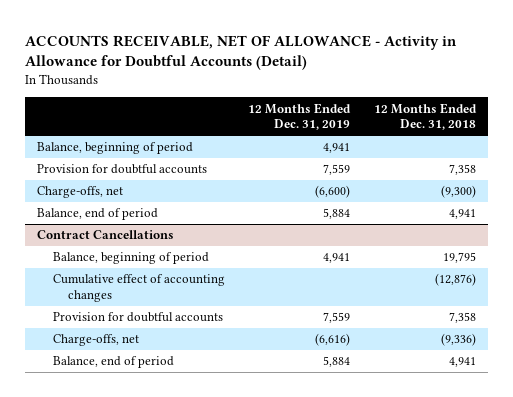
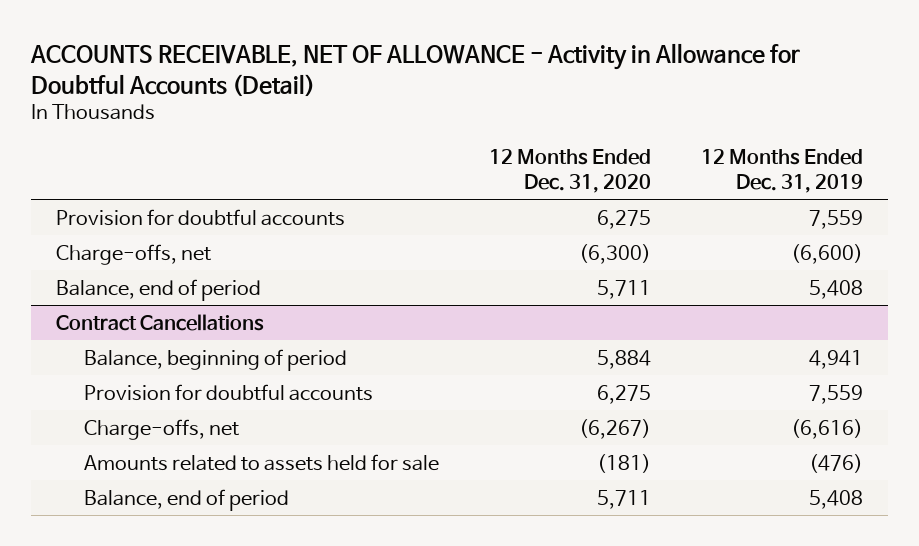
- | 12 Months Ended Dec. 31, 2019 | 12 Months Ended Dec. 31, 2018
+ | 12 Months Ended Dec. 31, 2020 | 12 Months Ended Dec. 31, 2019
- Balance, beginning of period | 4,941 |
- Balance, end of period | 5,884 | 4,941
+ Balance, end of period | 5,711 | 5,408
@ Contract Cancellations
- Cumulative effect of accounting changes | | (12,876)
- Balance, end of period | 5,884 | 4,941
+ Amounts related to assets held for sale | (181) | (476)
+ Balance, end of period | 5,711 | 5,408

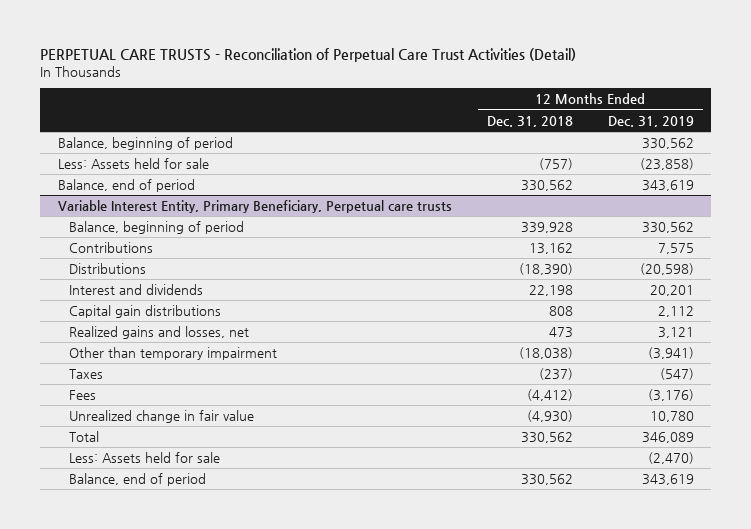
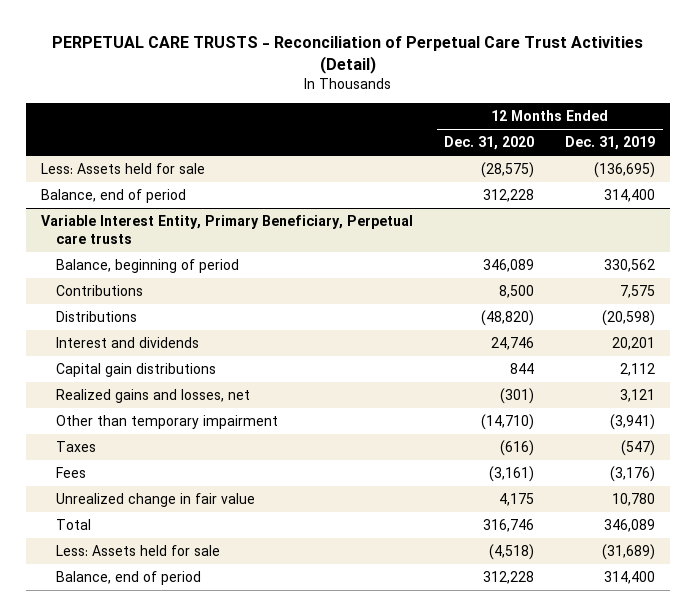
- | 12 Months Ended Dec. 31, 2018 | 12 Months Ended Dec. 31, 2019
+ | 12 Months Ended Dec. 31, 2020 | 12 Months Ended Dec. 31, 2019
- Balance, beginning of period | | 330,562
- Less: Assets held for sale | (757) | (23,858)
- Balance, end of period | 330,562 | 343,619
+ Less: Assets held for sale | (28,575) | (136,695)
+ Balance, end of period | 312,228 | 314,400
@ Variable Interest Entity, Primary Beneficiary, Perpetual care trusts
- Less: Assets held for sale | | (2,470)
- Balance, end of period | 330,562 | 343,619
+ Less: Assets held for sale | (4,518) | (31,689)
+ Balance, end of period | 312,228 | 314,400

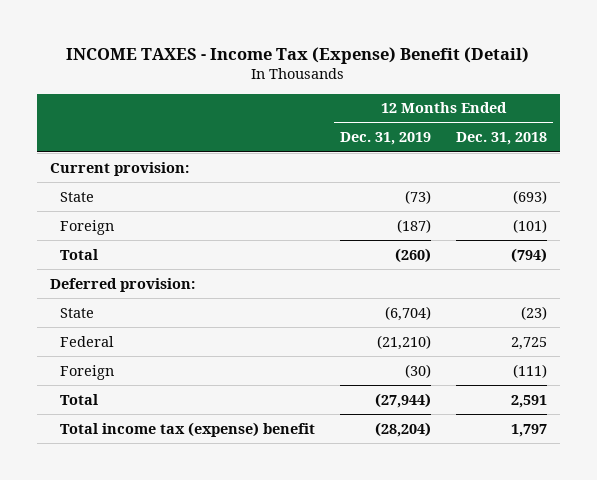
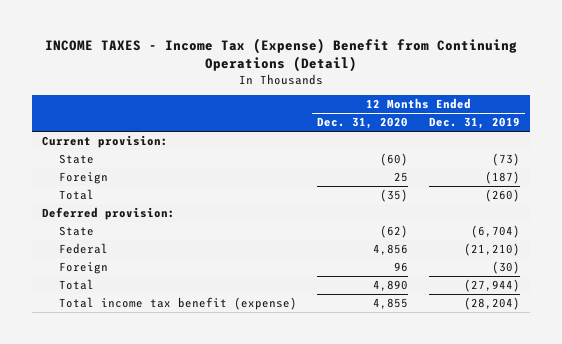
- INCOME TAXES - Income Tax (Expense) Benefit (Detail)
+ INCOME TAXES - Income Tax (Expense) Benefit from Continuing Operations (Detail)
- | 12 Months Ended Dec. 31, 2019 | 12 Months Ended Dec. 31, 2018
+ | 12 Months Ended Dec. 31, 2020 | 12 Months Ended Dec. 31, 2019
- Total income tax (expense) benefit | (28,204) | 1,797
+ Total income tax benefit (expense) | 4,855 | (28,204)

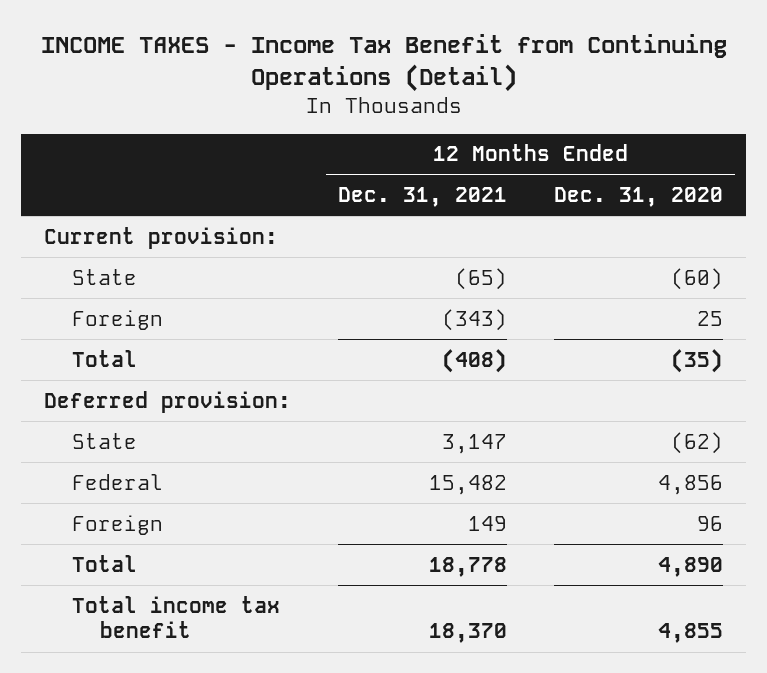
- INCOME TAXES - Income Tax (Expense) Benefit from Continuing Operations (Detail)
+ INCOME TAXES - Income Tax Benefit from Continuing Operations (Detail)
- | 12 Months Ended Dec. 31, 2020 | 12 Months Ended Dec. 31, 2019
+ | 12 Months Ended Dec. 31, 2021 | 12 Months Ended Dec. 31, 2020
- Total income tax benefit (expense) | 4,855 | (28,204)
+ Total income tax benefit | 18,370 | 4,855

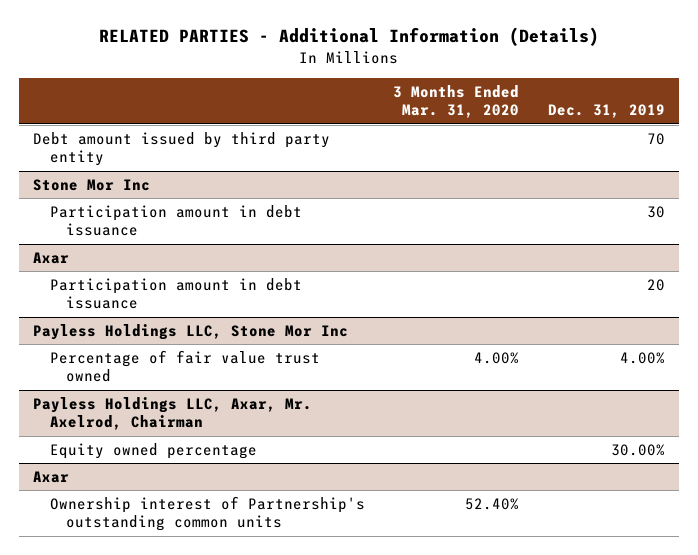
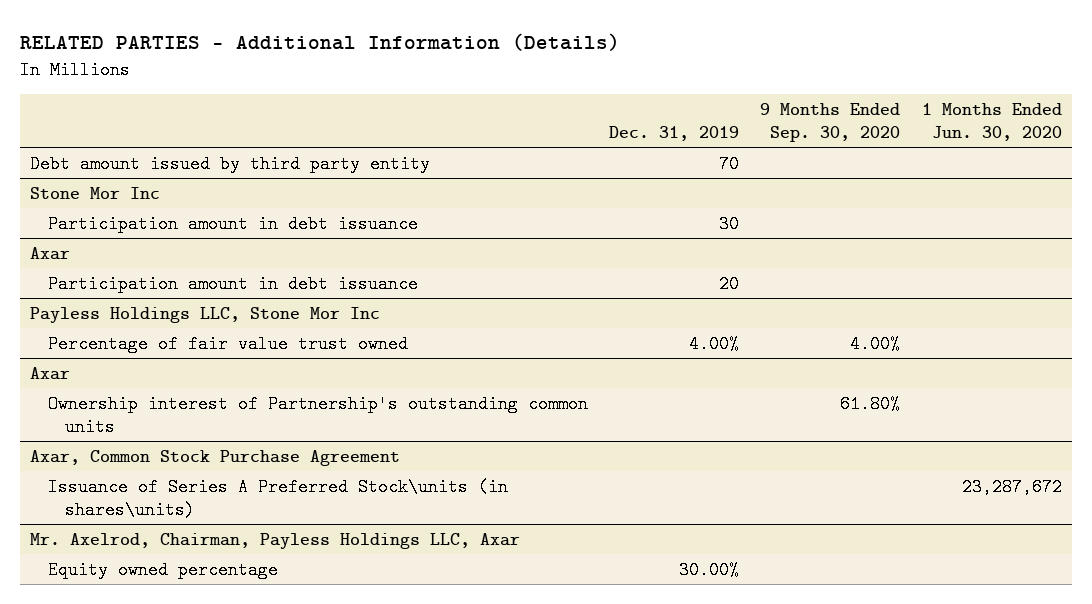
- | 3 Months Ended Mar. 31, 2020 | Dec. 31, 2019
+ | Dec. 31, 2019 | 9 Months Ended Sep. 30, 2020 | 1 Months Ended Jun. 30, 2020
- Payless Holdings LLC, Axar, Mr. Axelrod, Chairman
- Equity owned percentage | | 30.00%
+ Axar, Common Stock Purchase Agreement
+ Issuance of Series A Preferred Stock\units (in shares\units) | | | 23,287,672
+ Mr. Axelrod, Chairman, Payless Holdings LLC, Axar
+ Equity owned percentage | 30.00% | |

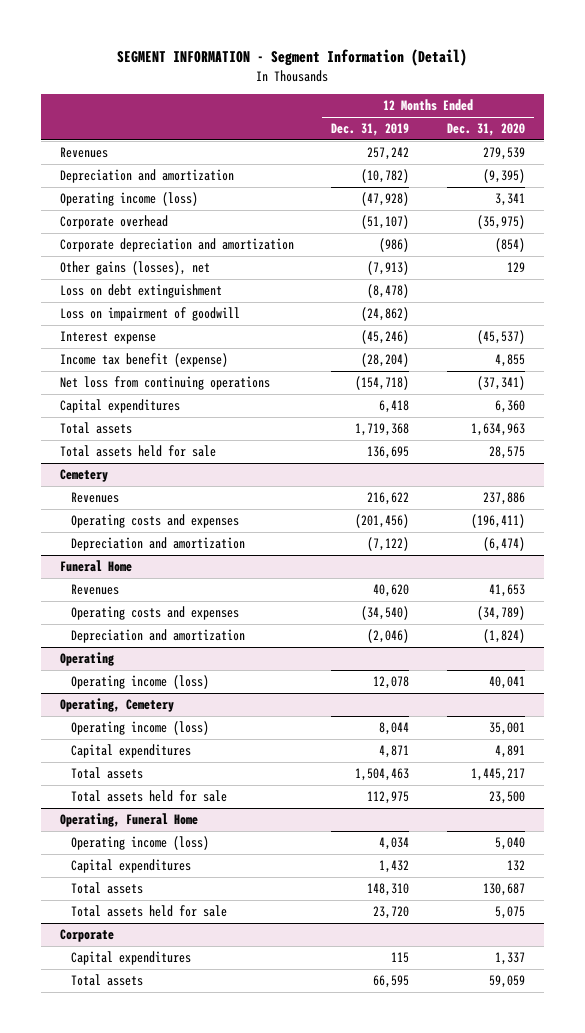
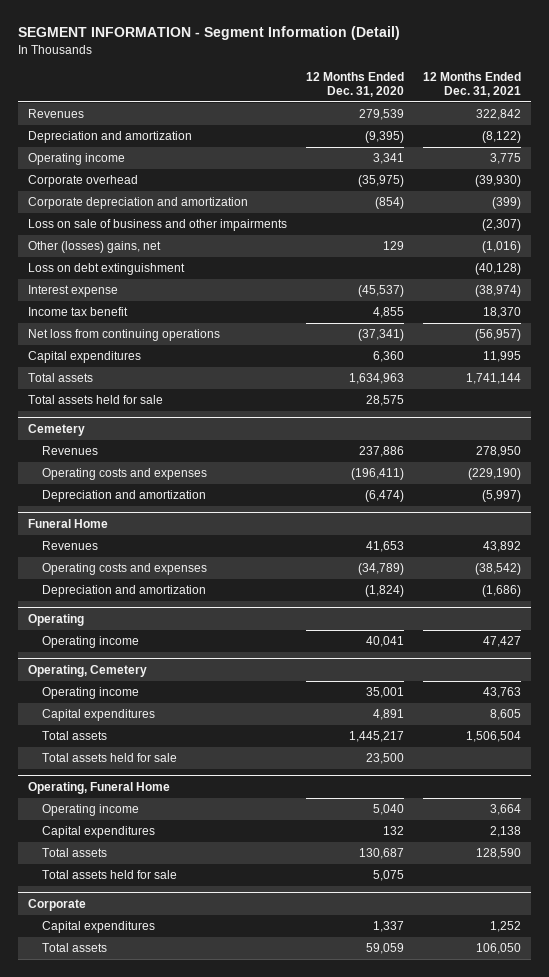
- | 12 Months Ended Dec. 31, 2019 | 12 Months Ended Dec. 31, 2020
+ | 12 Months Ended Dec. 31, 2020 | 12 Months Ended Dec. 31, 2021
- Operating income (loss) | (47,928) | 3,341
+ Operating income | 3,341 | 3,775
- Other gains (losses), net | (7,913) | 129
+ Loss on sale of business and other impairments | | (2,307)
+ Other (losses) gains, net | 129 | (1,016)
- Loss on impairment of goodwill | (24,862) |
- Income tax benefit (expense) | (28,204) | 4,855
+ Income tax benefit | 4,855 | 18,370
@ Operating
- Operating income (loss) | 12,078 | 40,041
+ Operating income | 40,041 | 47,427
@ Operating, Cemetery
- Operating income (loss) | 8,044 | 35,001
+ Operating income | 35,001 | 43,763
@ Operating, Funeral Home
- Operating income (loss) | 4,034 | 5,040
+ Operating income | 5,040 | 3,664

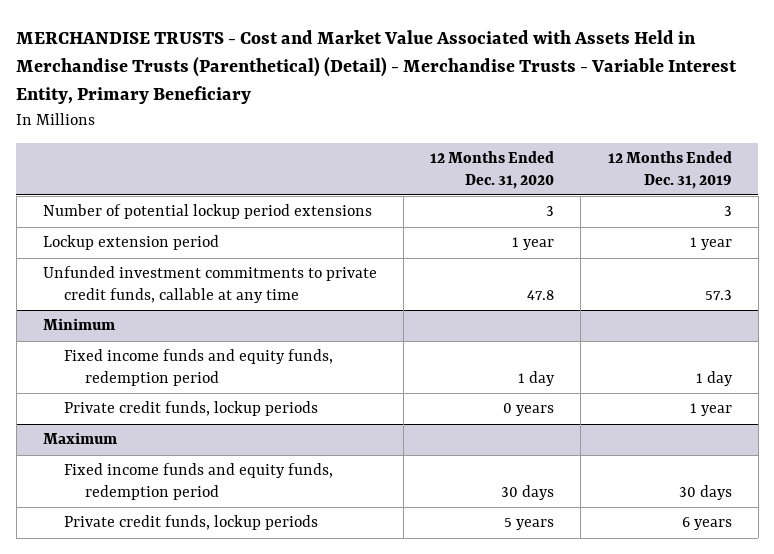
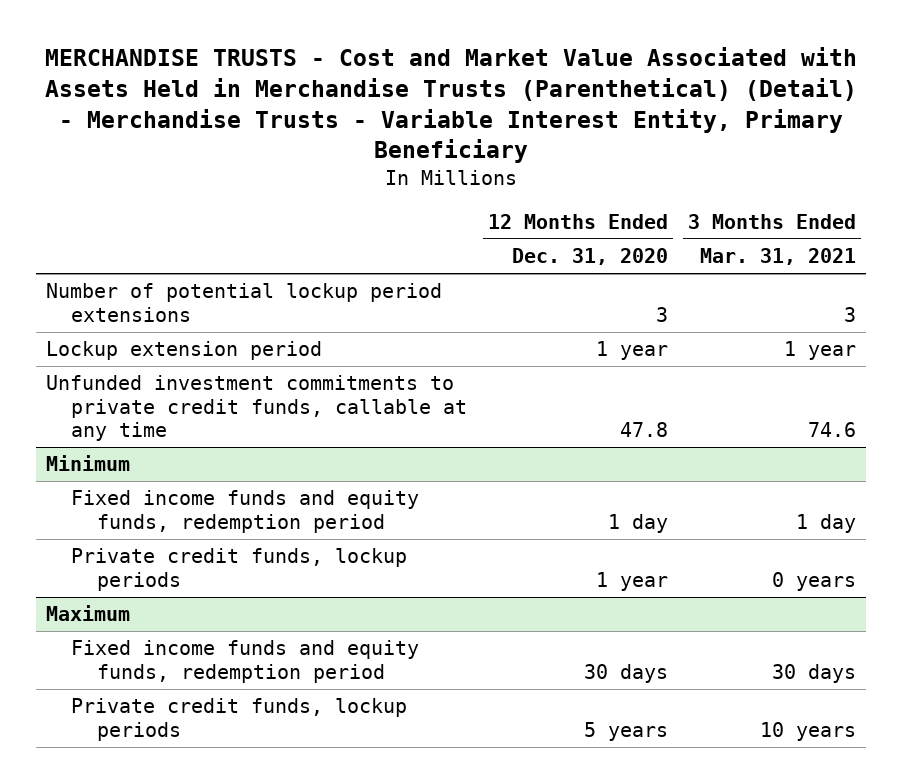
- | 12 Months Ended Dec. 31, 2020 | 12 Months Ended Dec. 31, 2019
+ | 12 Months Ended Dec. 31, 2020 | 3 Months Ended Mar. 31, 2021
@ Minimum
- Private credit funds, lockup periods | 0 years | 1 year
+ Private credit funds, lockup periods | 1 year | 0 years

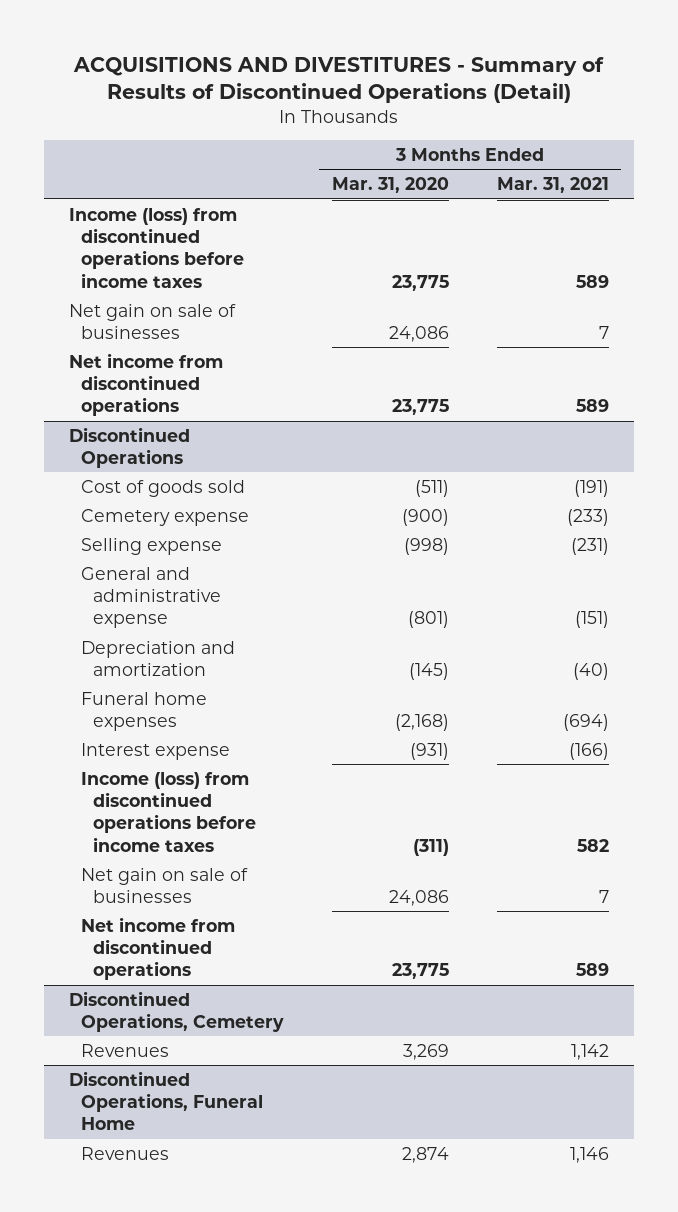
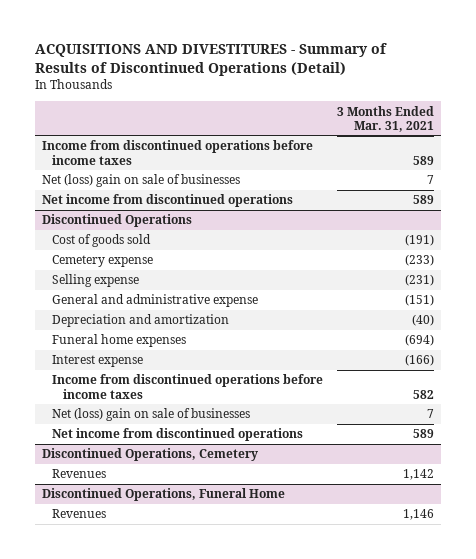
- | 3 Months Ended Mar. 31, 2020 | 3 Months Ended Mar. 31, 2021
+ | 3 Months Ended Mar. 31, 2021
- Income (loss) from discontinued operations before income taxes | 23,775 | 589
- Net gain on sale of businesses | 24,086 | 7
+ Income from discontinued operations before income taxes | 589
+ Net (loss) gain on sale of businesses | 7
@ Discontinued Operations
- Income (loss) from discontinued operations before income taxes | (311) | 582
- Net gain on sale of businesses | 24,086 | 7
+ Income from discontinued operations before income taxes | 582
+ Net (loss) gain on sale of businesses | 7

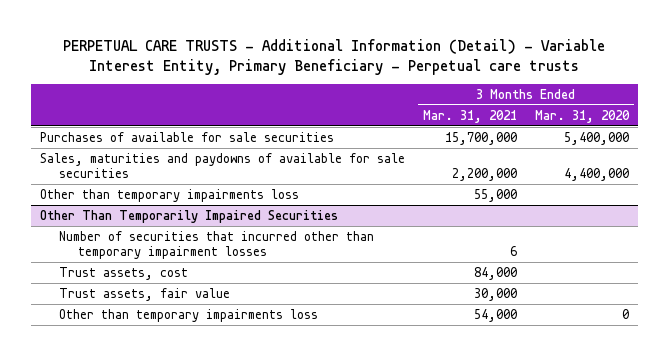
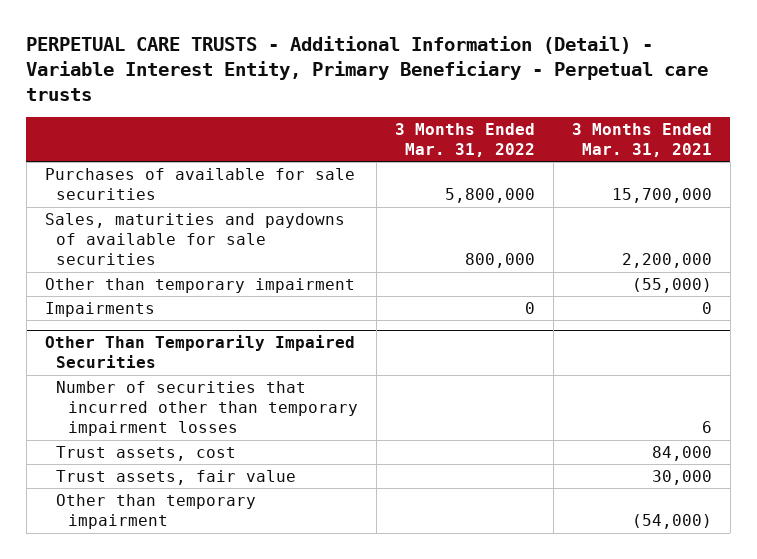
- | 3 Months Ended Mar. 31, 2021 | 3 Months Ended Mar. 31, 2020
+ | 3 Months Ended Mar. 31, 2022 | 3 Months Ended Mar. 31, 2021
- Other than temporary impairments loss | 55,000 |
+ Other than temporary impairment | | (55,000)
+ Impairments | 0 | 0
@ Other Than Temporarily Impaired Securities
- Other than temporary impairments loss | 54,000 | 0
+ Other than temporary impairment | | (54,000)

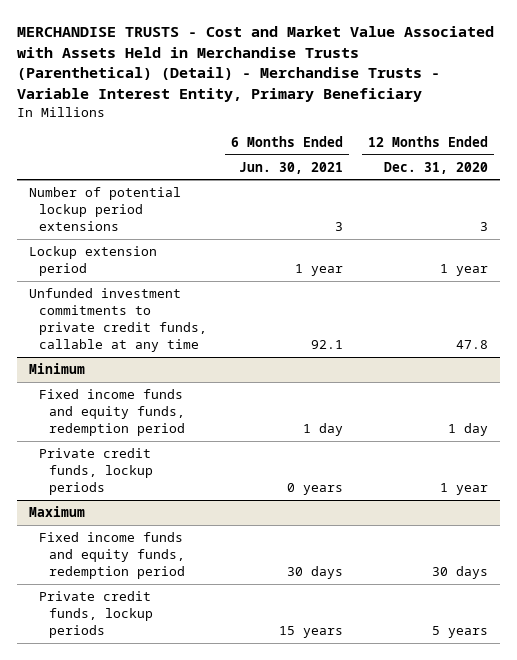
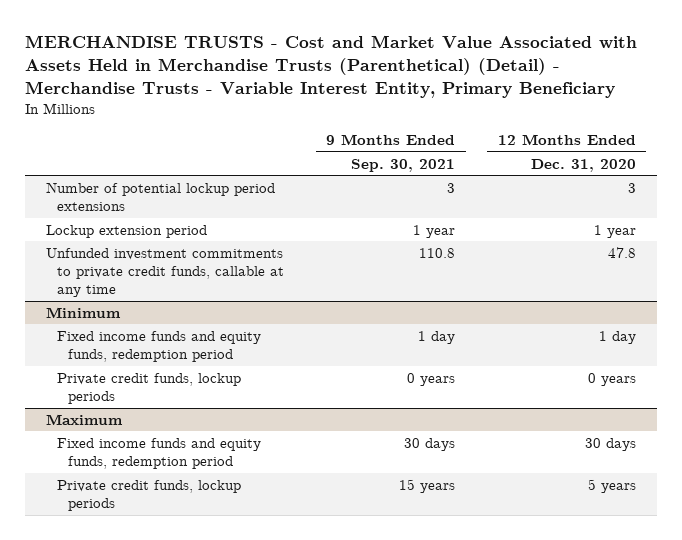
- | 6 Months Ended Jun. 30, 2021 | 12 Months Ended Dec. 31, 2020
+ | 9 Months Ended Sep. 30, 2021 | 12 Months Ended Dec. 31, 2020
@ Minimum
- Private credit funds, lockup periods | 0 years | 1 year
+ Private credit funds, lockup periods | 0 years | 0 years

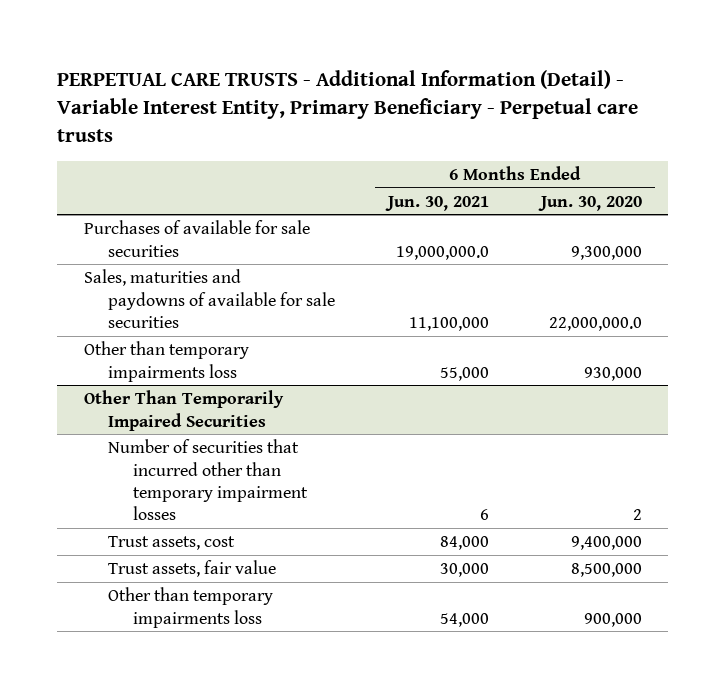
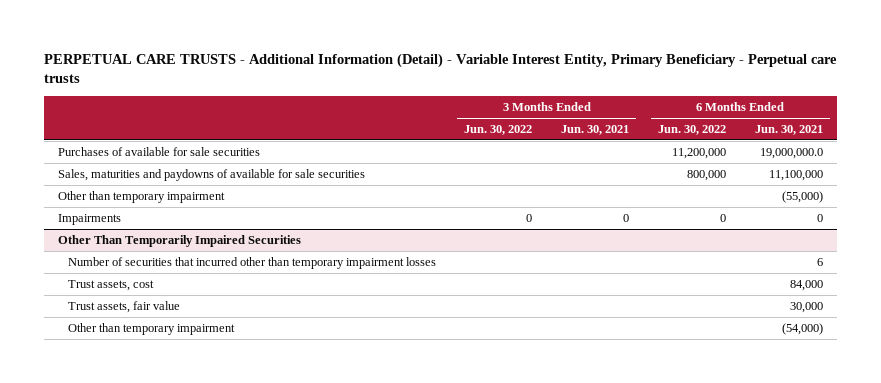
- | 6 Months Ended Jun. 30, 2021 | 6 Months Ended Jun. 30, 2020
+ | 3 Months Ended Jun. 30, 2022 | 3 Months Ended Jun. 30, 2021 | 6 Months Ended Jun. 30, 2022 | 6 Months Ended Jun. 30, 2021
- Other than temporary impairments loss | 55,000 | 930,000
+ Other than temporary impairment | | | | (55,000)
+ Impairments | 0 | 0 | 0 | 0
@ Other Than Temporarily Impaired Securities
- Other than temporary impairments loss | 54,000 | 900,000
+ Other than temporary impairment | | | | (54,000)

